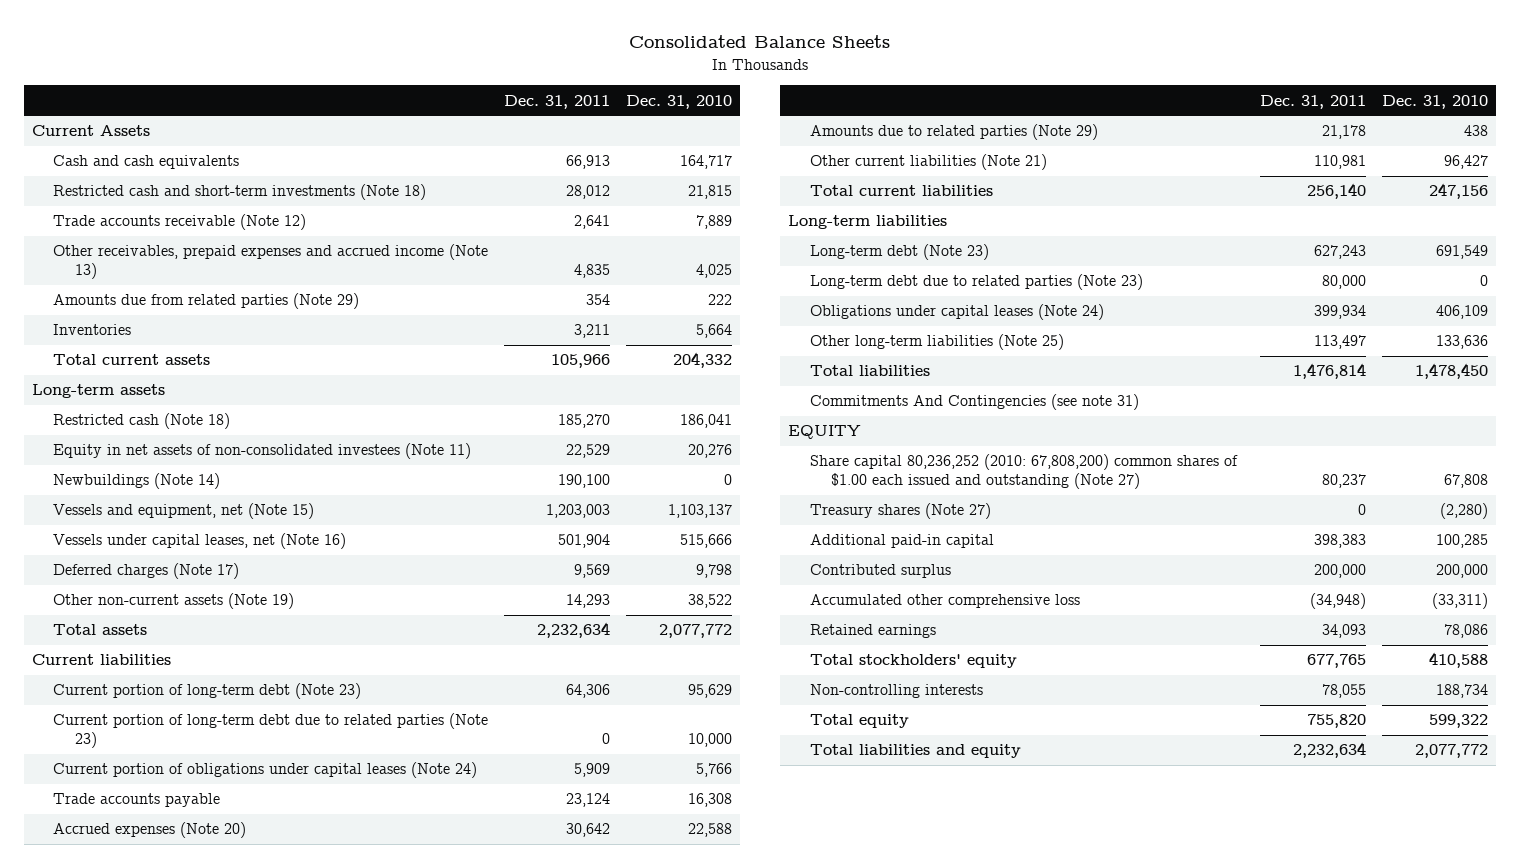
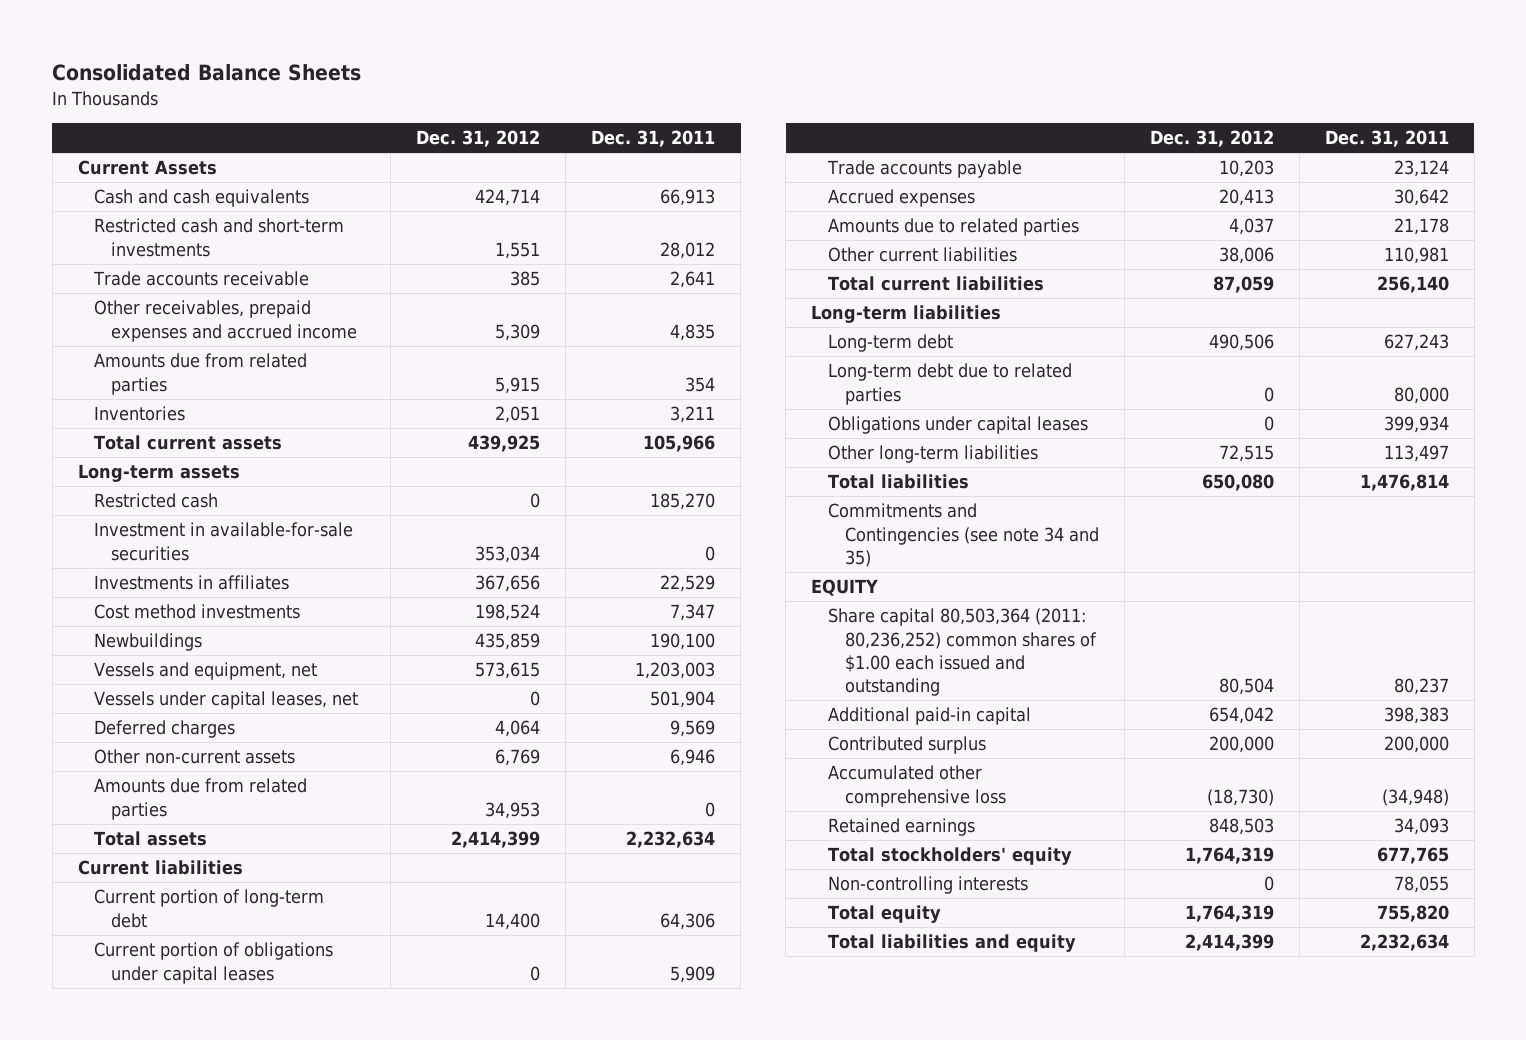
- | Dec. 31, 2011 | Dec. 31, 2010
+ | Dec. 31, 2012 | Dec. 31, 2011
- Restricted cash and short-term investments (Note 18) | 28,012 | 21,815
- Trade accounts receivable (Note 12) | 2,641 | 7,889
- Other receivables, prepaid expenses and accrued income (Note 13) | 4,835 | 4,025
- Amounts due from related parties (Note 29) | 354 | 222
+ Restricted cash and short-term investments | 1,551 | 28,012
+ Trade accounts receivable | 385 | 2,641
+ Other receivables, prepaid expenses and accrued income | 5,309 | 4,835
+ Amounts due from related parties | 5,915 | 354
- Restricted cash (Note 18) | 185,270 | 186,041
- Equity in net assets of non-consolidated investees (Note 11) | 22,529 | 20,276
- Newbuildings (Note 14) | 190,100 | 0
- Vessels and equipment, net (Note 15) | 1,203,003 | 1,103,137
- Vessels under capital leases, net (Note 16) | 501,904 | 515,666
- Deferred charges (Note 17) | 9,569 | 9,798
- Other non-current assets (Note 19) | 14,293 | 38,522
+ Restricted cash | 0 | 185,270
+ Investment in available-for-sale securities | 353,034 | 0
+ Investments in affiliates | 367,656 | 22,529
+ Cost method investments | 198,524 | 7,347
+ Newbuildings | 435,859 | 190,100
+ Vessels and equipment, net | 573,615 | 1,203,003
+ Vessels under capital leases, net | 0 | 501,904
+ Deferred charges | 4,064 | 9,569
+ Other non-current assets | 6,769 | 6,946
+ Amounts due from related parties | 34,953 | 0
- Current portion of long-term debt (Note 23) | 64,306 | 95,629
- Current portion of long-term debt due to related parties (Note 23) | 0 | 10,000
- Current portion of obligations under capital leases (Note 24) | 5,909 | 5,766
+ Current portion of long-term debt | 14,400 | 64,306
+ Current portion of obligations under capital leases | 0 | 5,909
- Accrued expenses (Note 20) | 30,642 | 22,588
- Amounts due to related parties (Note 29) | 21,178 | 438
- Other current liabilities (Note 21) | 110,981 | 96,427
+ Accrued expenses | 20,413 | 30,642
+ Amounts due to related parties | 4,037 | 21,178
+ Other current liabilities | 38,006 | 110,981
- Long-term debt (Note 23) | 627,243 | 691,549
- Long-term debt due to related parties (Note 23) | 80,000 | 0
- Obligations under capital leases (Note 24) | 399,934 | 406,109
- Other long-term liabilities (Note 25) | 113,497 | 133,636
+ Long-term debt | 490,506 | 627,243
+ Long-term debt due to related parties | 0 | 80,000
+ Obligations under capital leases | 0 | 399,934
+ Other long-term liabilities | 72,515 | 113,497
- Commitments And Contingencies (see note 31)
+ Commitments and Contingencies (see note 34 and 35)
- Share capital 80,236,252 (2010: 67,808,200) common shares of $1.00 each issued and outstanding (Note 27) | 80,237 | 67,808
- Treasury shares (Note 27) | 0 | (2,280)
+ Share capital 80,503,364 (2011: 80,236,252) common shares of $1.00 each issued and outstanding | 80,504 | 80,237

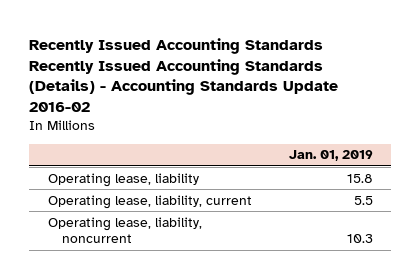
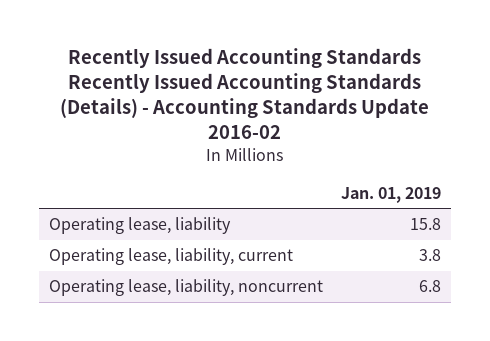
- Operating lease, liability, current | 5.5
- Operating lease, liability, noncurrent | 10.3
+ Operating lease, liability, current | 3.8
+ Operating lease, liability, noncurrent | 6.8

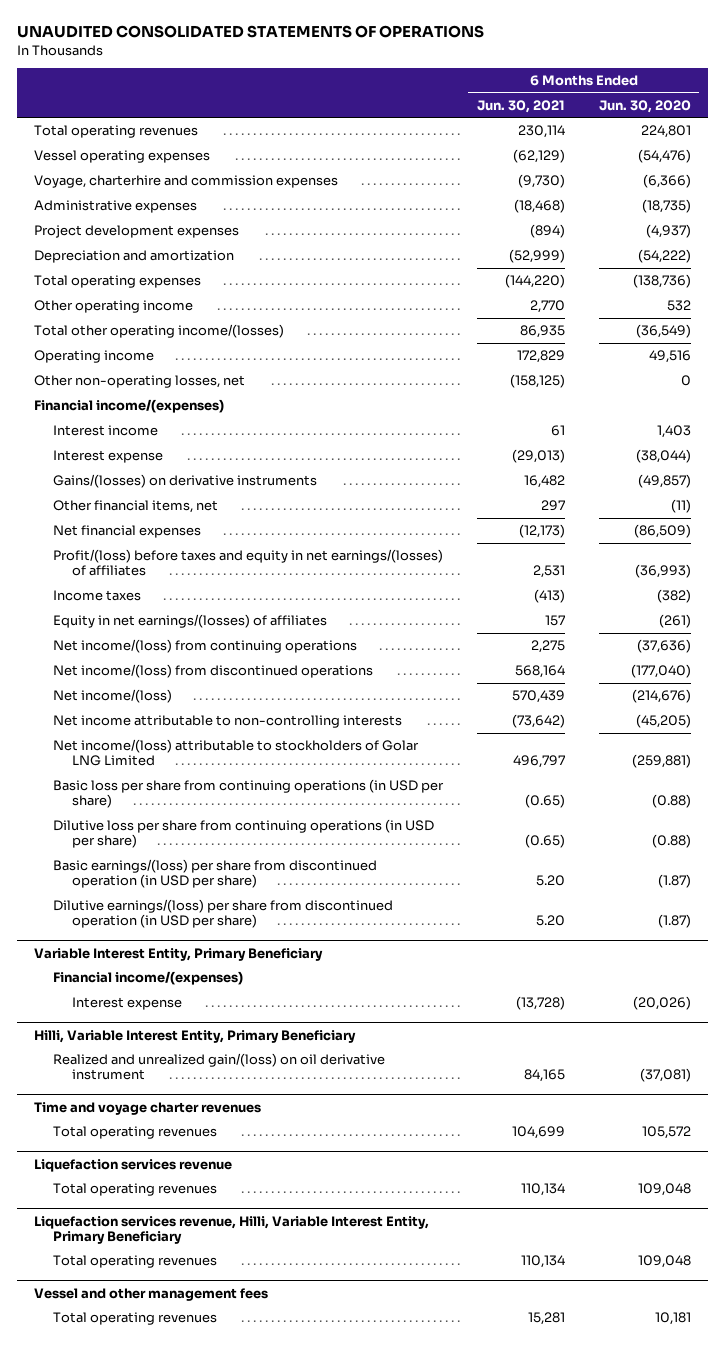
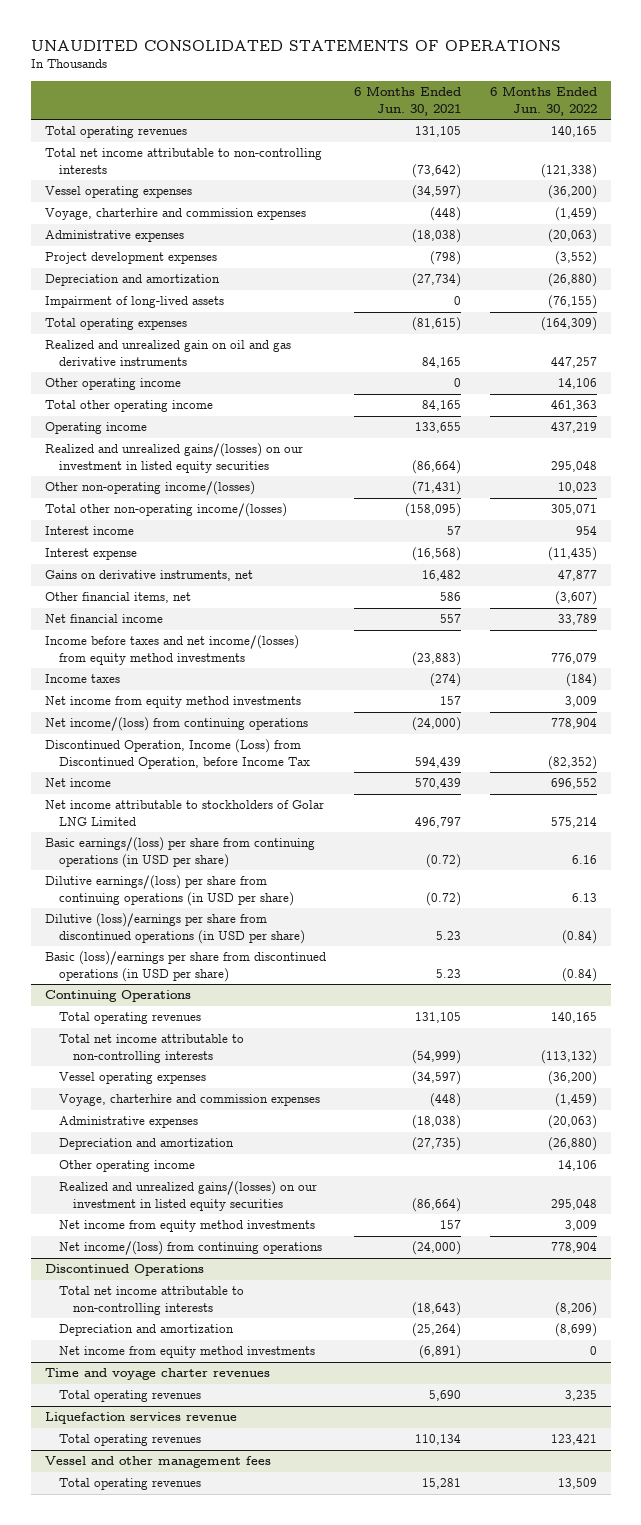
- | 6 Months Ended Jun. 30, 2021 | 6 Months Ended Jun. 30, 2020
+ | 6 Months Ended Jun. 30, 2021 | 6 Months Ended Jun. 30, 2022
- Total operating revenues | 230,114 | 224,801
- Vessel operating expenses | (62,129) | (54,476)
- Voyage, charterhire and commission expenses | (9,730) | (6,366)
- Administrative expenses | (18,468) | (18,735)
- Project development expenses | (894) | (4,937)
- Depreciation and amortization | (52,999) | (54,222)
- Total operating expenses | (144,220) | (138,736)
- Other operating income | 2,770 | 532
- Total other operating income/(losses) | 86,935 | (36,549)
- Operating income | 172,829 | 49,516
- Other non-operating losses, net | (158,125) | 0
- Financial income/(expenses)
- Interest income | 61 | 1,403
- Interest expense | (29,013) | (38,044)
- Gains/(losses) on derivative instruments | 16,482 | (49,857)
- Other financial items, net | 297 | (11)
- Net financial expenses | (12,173) | (86,509)
- Profit/(loss) before taxes and equity in net earnings/(losses) of affiliates | 2,531 | (36,993)
- Income taxes | (413) | (382)
- Equity in net earnings/(losses) of affiliates | 157 | (261)
- Net income/(loss) from continuing operations | 2,275 | (37,636)
- Net income/(loss) from discontinued operations | 568,164 | (177,040)
- Net income/(loss) | 570,439 | (214,676)
- Net income attributable to non-controlling interests | (73,642) | (45,205)
- Net income/(loss) attributable to stockholders of Golar LNG Limited | 496,797 | (259,881)
- Basic loss per share from continuing operations (in USD per share) | (0.65) | (0.88)
- Dilutive loss per share from continuing operations (in USD per share) | (0.65) | (0.88)
- Basic earnings/(loss) per share from discontinued operation (in USD per share) | 5.20 | (1.87)
- Dilutive earnings/(loss) per share from discontinued operation (in USD per share) | 5.20 | (1.87)
- Variable Interest Entity, Primary Beneficiary
- Financial income/(expenses)
- Interest expense | (13,728) | (20,026)
- Hilli, Variable Interest Entity, Primary Beneficiary
- Realized and unrealized gain/(loss) on oil derivative instrument | 84,165 | (37,081)
+ Total operating revenues | 131,105 | 140,165
+ Total net income attributable to non-controlling interests | (73,642) | (121,338)
+ Vessel operating expenses | (34,597) | (36,200)
+ Voyage, charterhire and commission expenses | (448) | (1,459)
+ Administrative expenses | (18,038) | (20,063)
+ Project development expenses | (798) | (3,552)
+ Depreciation and amortization | (27,734) | (26,880)
+ Impairment of long-lived assets | 0 | (76,155)
+ Total operating expenses | (81,615) | (164,309)
+ Realized and unrealized gain on oil and gas derivative instruments | 84,165 | 447,257
+ Other operating income | 0 | 14,106
+ Total other operating income | 84,165 | 461,363
+ Operating income | 133,655 | 437,219
+ Realized and unrealized gains/(losses) on our investment in listed equity securities | (86,664) | 295,048
+ Other non-operating income/(losses) | (71,431) | 10,023
+ Total other non-operating income/(losses) | (158,095) | 305,071
+ Interest income | 57 | 954
+ Interest expense | (16,568) | (11,435)
+ Gains on derivative instruments, net | 16,482 | 47,877
+ Other financial items, net | 586 | (3,607)
+ Net financial income | 557 | 33,789
+ Income before taxes and net income/(losses) from equity method investments | (23,883) | 776,079
+ Income taxes | (274) | (184)
+ Net income from equity method investments | 157 | 3,009
+ Net income/(loss) from continuing operations | (24,000) | 778,904
+ Discontinued Operation, Income (Loss) from Discontinued Operation, before Income Tax | 594,439 | (82,352)
+ Net income | 570,439 | 696,552
+ Net income attributable to stockholders of Golar LNG Limited | 496,797 | 575,214
+ Basic earnings/(loss) per share from continuing operations (in USD per share) | (0.72) | 6.16
+ Dilutive earnings/(loss) per share from continuing operations (in USD per share) | (0.72) | 6.13
+ Dilutive (loss)/earnings per share from discontinued operations (in USD per share) | 5.23 | (0.84)
+ Basic (loss)/earnings per share from discontinued operations (in USD per share) | 5.23 | (0.84)
+ Continuing Operations
+ Total operating revenues | 131,105 | 140,165
+ Total net income attributable to non-controlling interests | (54,999) | (113,132)
+ Vessel operating expenses | (34,597) | (36,200)
+ Voyage, charterhire and commission expenses | (448) | (1,459)
+ Administrative expenses | (18,038) | (20,063)
+ Depreciation and amortization | (27,735) | (26,880)
+ Other operating income | | 14,106
+ Realized and unrealized gains/(losses) on our investment in listed equity securities | (86,664) | 295,048
+ Net income from equity method investments | 157 | 3,009
+ Net income/(loss) from continuing operations | (24,000) | 778,904
+ Discontinued Operations
+ Total net income attributable to non-controlling interests | (18,643) | (8,206)
+ Depreciation and amortization | (25,264) | (8,699)
+ Net income from equity method investments | (6,891) | 0
@ Time and voyage charter revenues
- Total operating revenues | 104,699 | 105,572
+ Total operating revenues | 5,690 | 3,235
- Liquefaction services revenue, Hilli, Variable Interest Entity, Primary Beneficiary
- Total operating revenues | 110,134 | 109,048

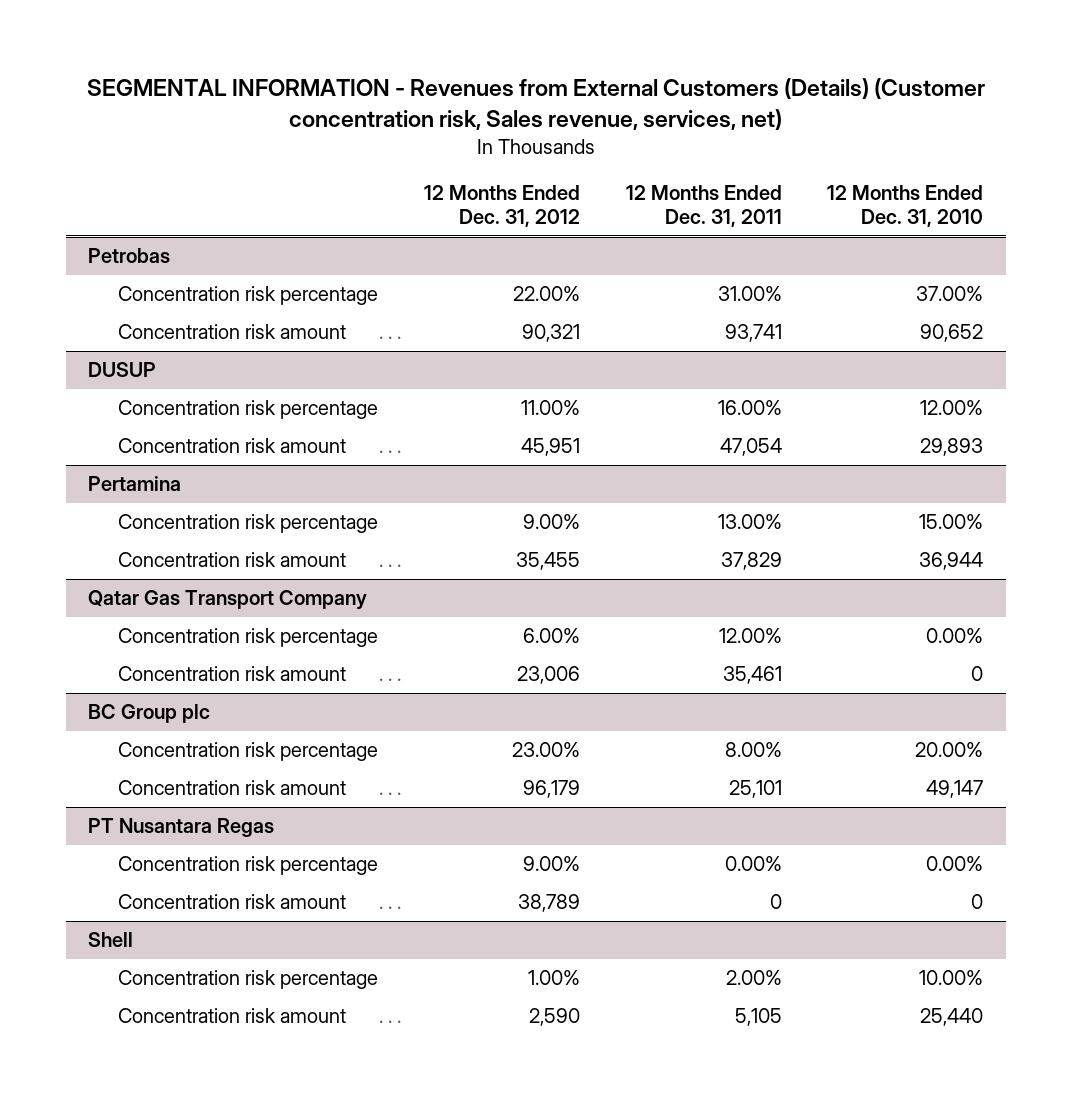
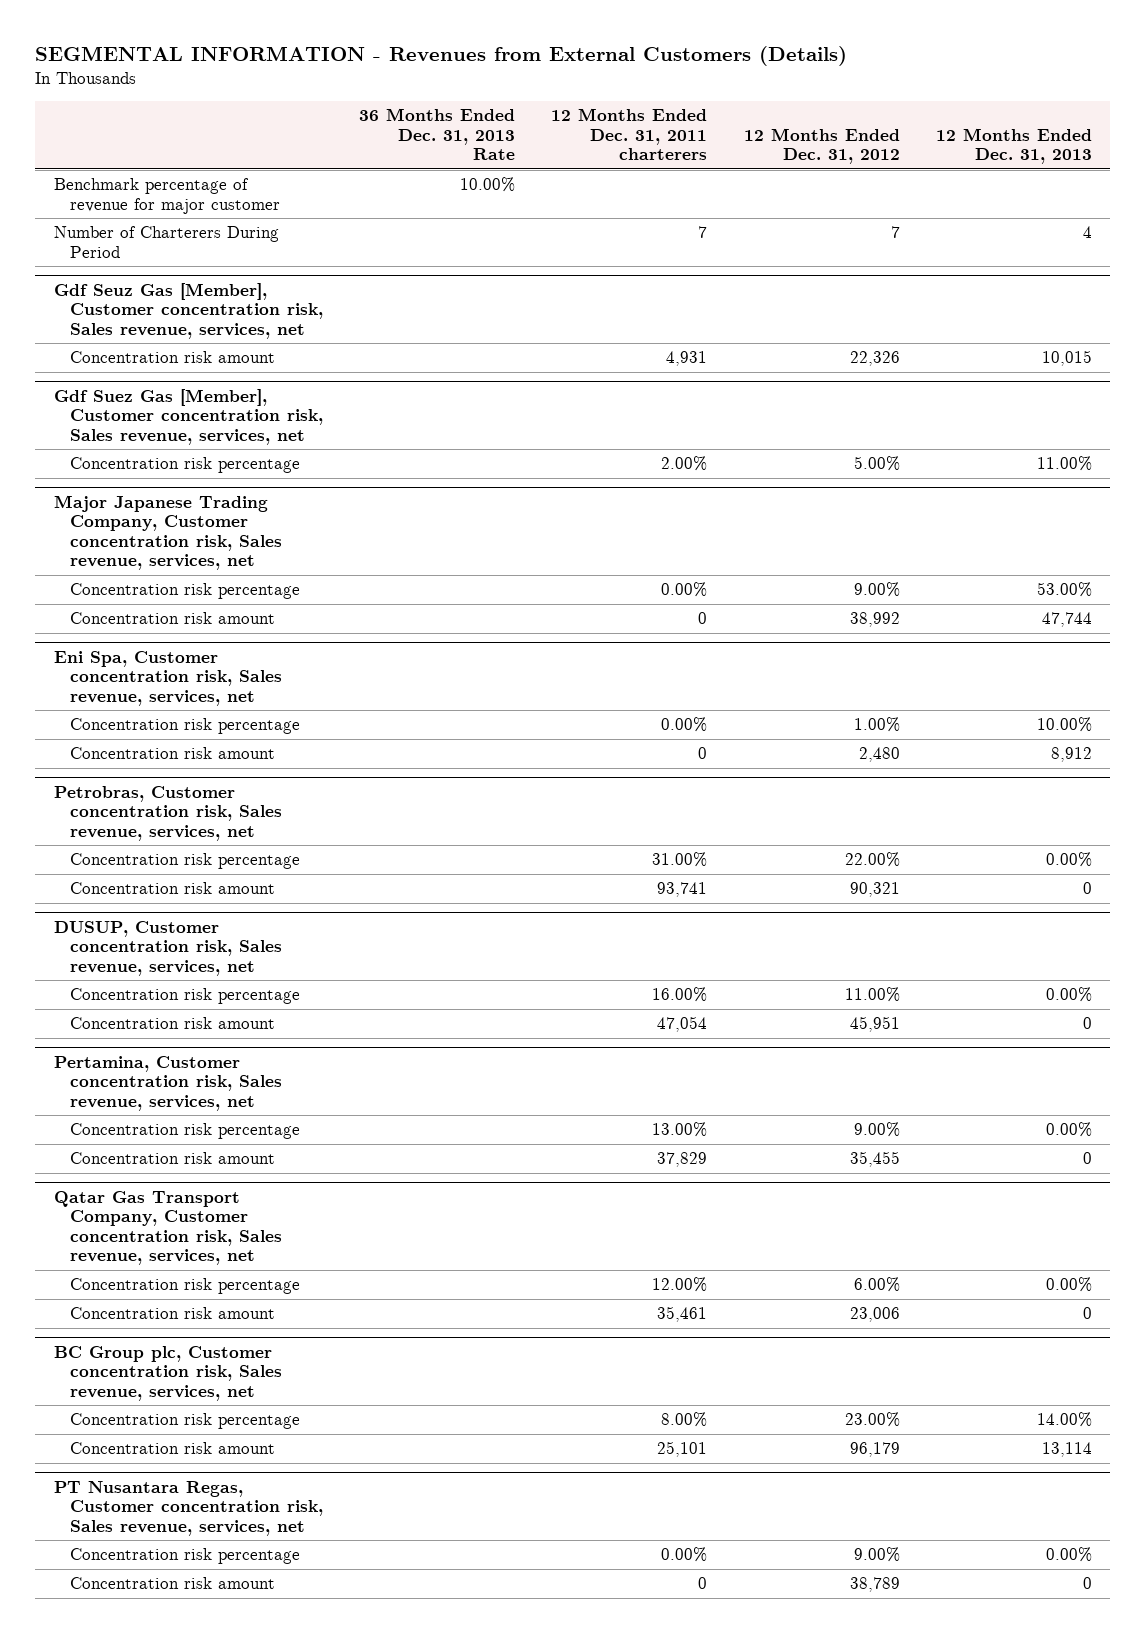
- SEGMENTAL INFORMATION - Revenues from External Customers (Details) (Customer concentration risk, Sales revenue, services, net)
+ SEGMENTAL INFORMATION - Revenues from External Customers (Details)
- | 12 Months Ended Dec. 31, 2012 | 12 Months Ended Dec. 31, 2011 | 12 Months Ended Dec. 31, 2010
+ | 36 Months Ended Dec. 31, 2013 Rate | 12 Months Ended Dec. 31, 2011 charterers | 12 Months Ended Dec. 31, 2012 | 12 Months Ended Dec. 31, 2013
- Petrobas
+ Benchmark percentage of revenue for major customer | 10.00% | | |
+ Number of Charterers During Period | | 7 | 7 | 4
+ Gdf Seuz Gas [Member], Customer concentration risk, Sales revenue, services, net
+ Concentration risk amount | | 4,931 | 22,326 | 10,015
+ Gdf Suez Gas [Member], Customer concentration risk, Sales revenue, services, net
+ Concentration risk percentage | | 2.00% | 5.00% | 11.00%
+ Major Japanese Trading Company, Customer concentration risk, Sales revenue, services, net
+ Concentration risk percentage | | 0.00% | 9.00% | 53.00%
+ Concentration risk amount | | 0 | 38,992 | 47,744
+ Eni Spa, Customer concentration risk, Sales revenue, services, net
+ Concentration risk percentage | | 0.00% | 1.00% | 10.00%
+ Concentration risk amount | | 0 | 2,480 | 8,912
+ Petrobras, Customer concentration risk, Sales revenue, services, net
- DUSUP
+ DUSUP, Customer concentration risk, Sales revenue, services, net
- Pertamina
+ Pertamina, Customer concentration risk, Sales revenue, services, net
- Qatar Gas Transport Company
+ Qatar Gas Transport Company, Customer concentration risk, Sales revenue, services, net
- BC Group plc
+ BC Group plc, Customer concentration risk, Sales revenue, services, net
- PT Nusantara Regas
+ PT Nusantara Regas, Customer concentration risk, Sales revenue, services, net
- Shell
- Concentration risk percentage | 1.00% | 2.00% | 10.00%
- Concentration risk amount | 2,590 | 5,105 | 25,440

